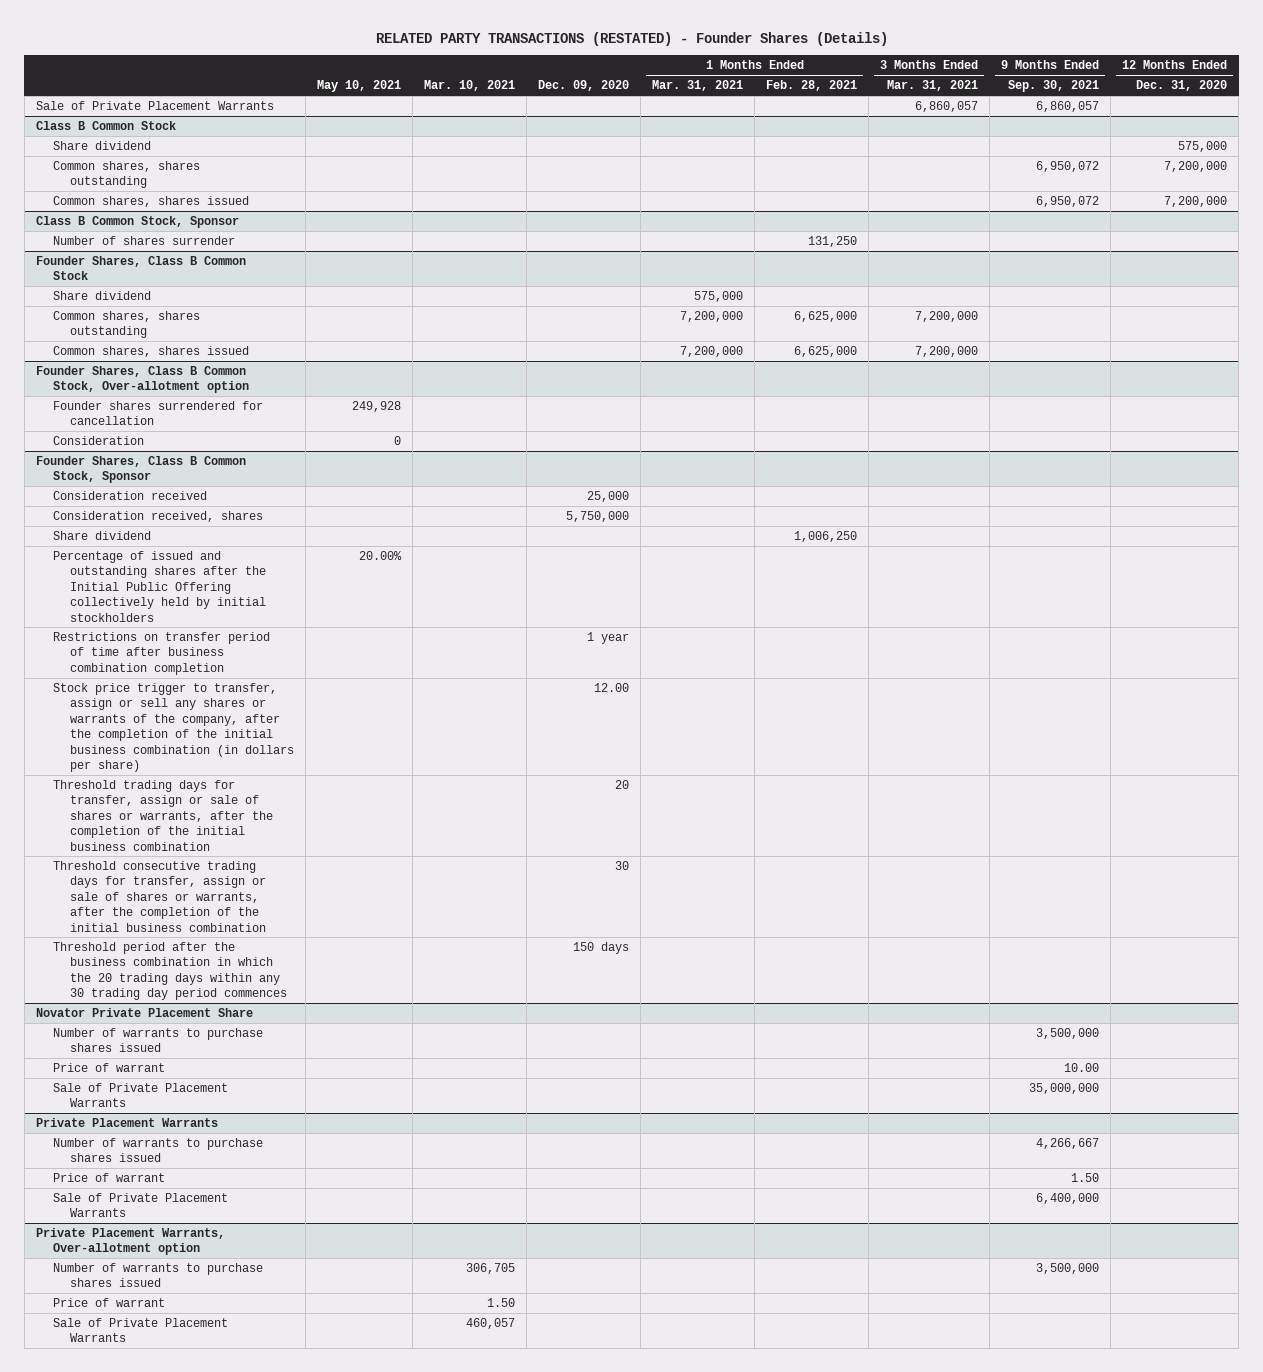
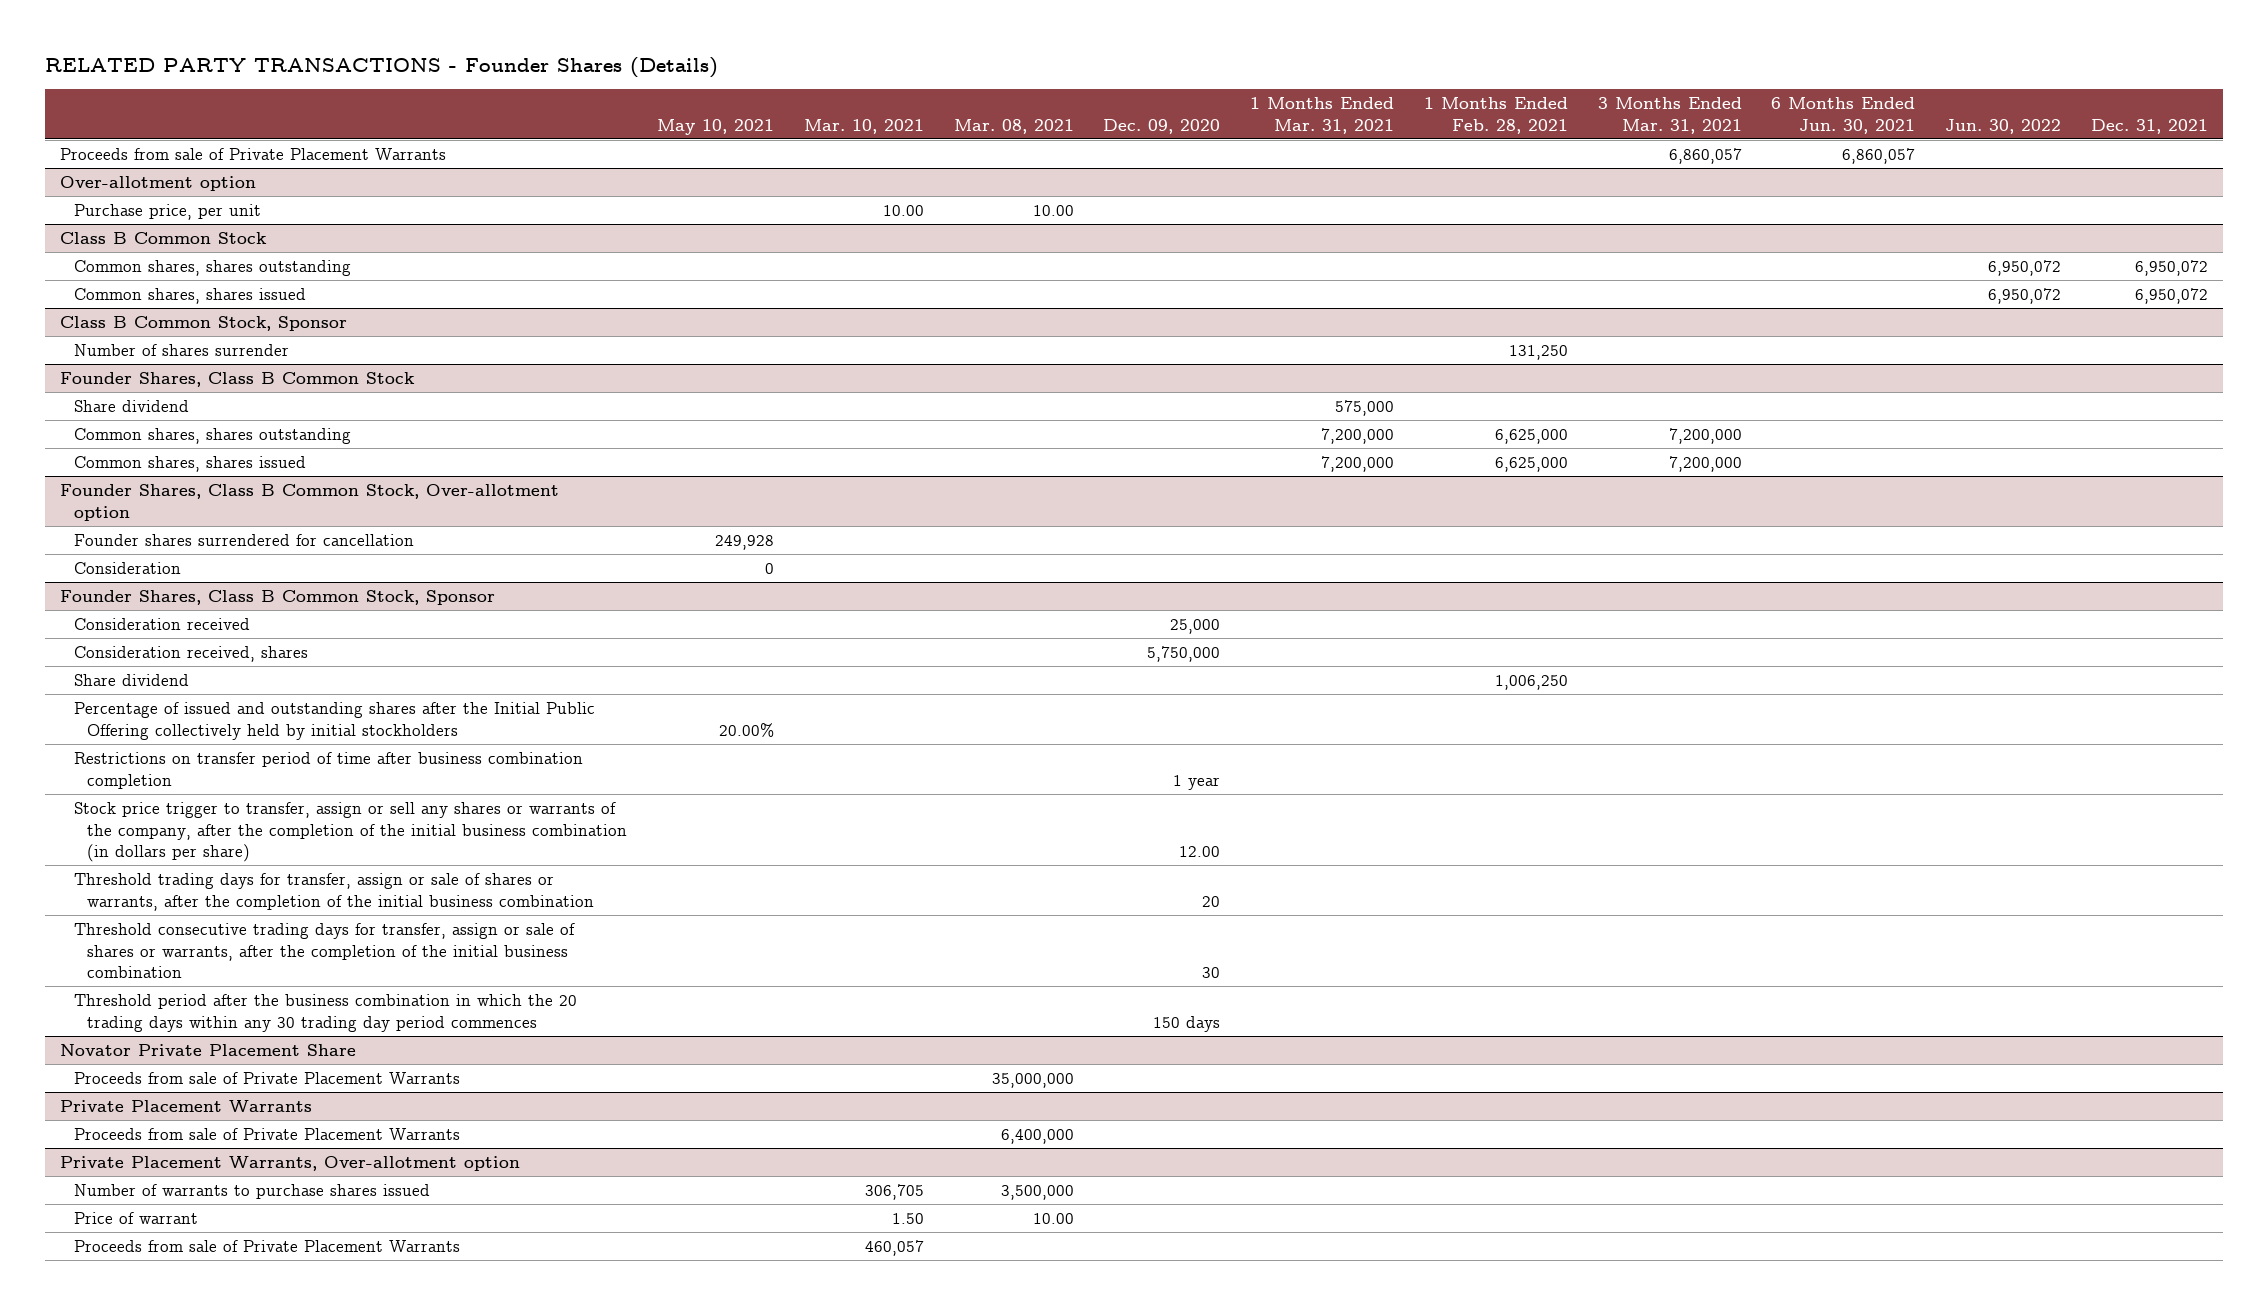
- RELATED PARTY TRANSACTIONS (RESTATED) - Founder Shares (Details)
+ RELATED PARTY TRANSACTIONS - Founder Shares (Details)
- | May 10, 2021 | Mar. 10, 2021 | Dec. 09, 2020 | 1 Months Ended Mar. 31, 2021 | 1 Months Ended Feb. 28, 2021 | 3 Months Ended Mar. 31, 2021 | 9 Months Ended Sep. 30, 2021 | 12 Months Ended Dec. 31, 2020
+ | May 10, 2021 | Mar. 10, 2021 | Mar. 08, 2021 | Dec. 09, 2020 | 1 Months Ended Mar. 31, 2021 | 1 Months Ended Feb. 28, 2021 | 3 Months Ended Mar. 31, 2021 | 6 Months Ended Jun. 30, 2021 | Jun. 30, 2022 | Dec. 31, 2021
- Sale of Private Placement Warrants | | | | | | 6,860,057 | 6,860,057 |
+ Proceeds from sale of Private Placement Warrants | | | | | | | 6,860,057 | 6,860,057 | |
+ Over-allotment option
+ Purchase price, per unit | | 10.00 | 10.00 | | | | | | |
@ Class B Common Stock
- Share dividend | | | | | | | | 575,000
@ Novator Private Placement Share
- Number of warrants to purchase shares issued | | | | | | | 3,500,000 |
- Price of warrant | | | | | | | 10.00 |
- Sale of Private Placement Warrants | | | | | | | 35,000,000 |
+ Proceeds from sale of Private Placement Warrants | | | 35,000,000 | | | | | | |
@ Private Placement Warrants
- Number of warrants to purchase shares issued | | | | | | | 4,266,667 |
- Price of warrant | | | | | | | 1.50 |
- Sale of Private Placement Warrants | | | | | | | 6,400,000 |
+ Proceeds from sale of Private Placement Warrants | | | 6,400,000 | | | | | | |
@ Private Placement Warrants, Over-allotment option
- Sale of Private Placement Warrants | | 460,057 | | | | | |
+ Proceeds from sale of Private Placement Warrants | | 460,057 | | | | | | | |

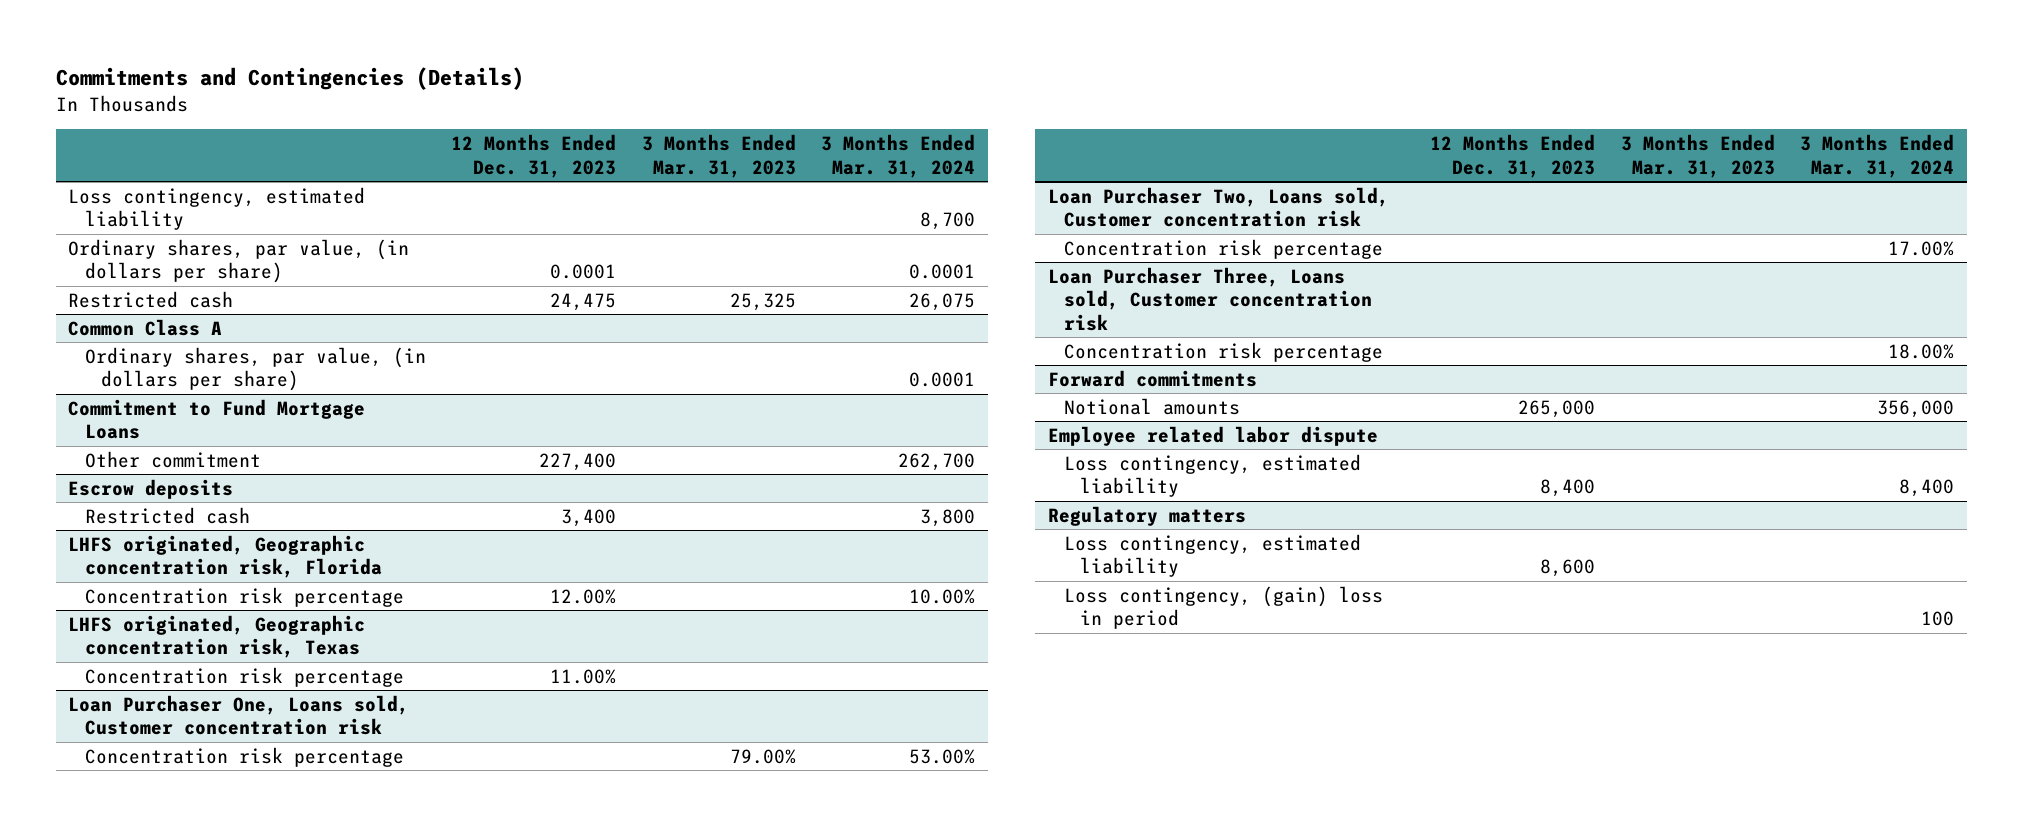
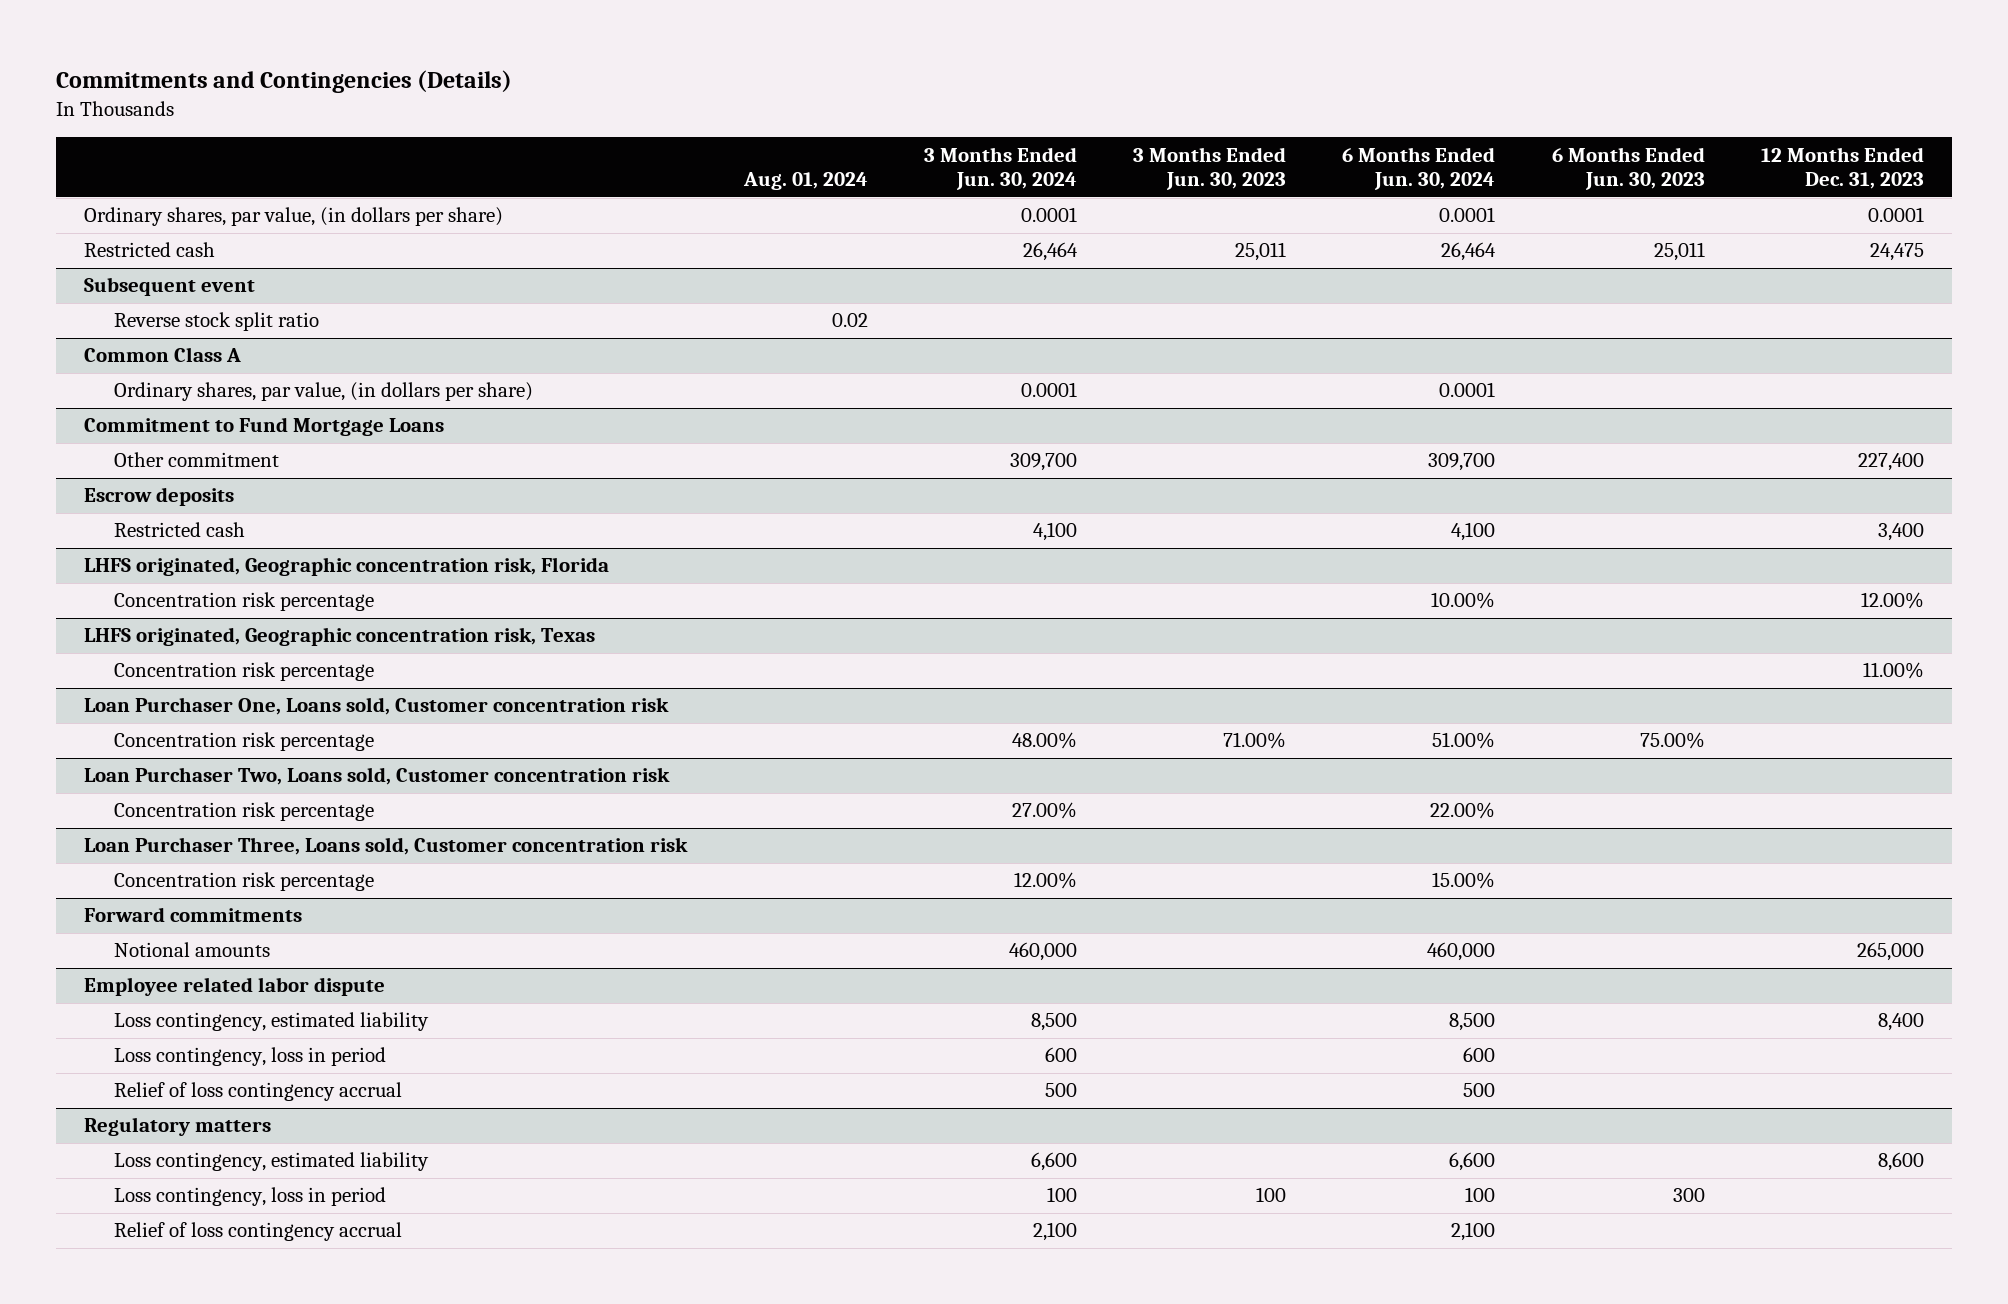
- | 12 Months Ended Dec. 31, 2023 | 3 Months Ended Mar. 31, 2023 | 3 Months Ended Mar. 31, 2024
+ | Aug. 01, 2024 | 3 Months Ended Jun. 30, 2024 | 3 Months Ended Jun. 30, 2023 | 6 Months Ended Jun. 30, 2024 | 6 Months Ended Jun. 30, 2023 | 12 Months Ended Dec. 31, 2023
- Loss contingency, estimated liability | | | 8,700
+ Subsequent event
+ Reverse stock split ratio | 0.02 | | | | |
@ Employee related labor dispute
+ Loss contingency, loss in period | | 600 | | 600 | |
+ Relief of loss contingency accrual | | 500 | | 500 | |
@ Regulatory matters
- Loss contingency, (gain) loss in period | | | 100
+ Loss contingency, loss in period | | 100 | 100 | 100 | 300 |
+ Relief of loss contingency accrual | | 2,100 | | 2,100 | |

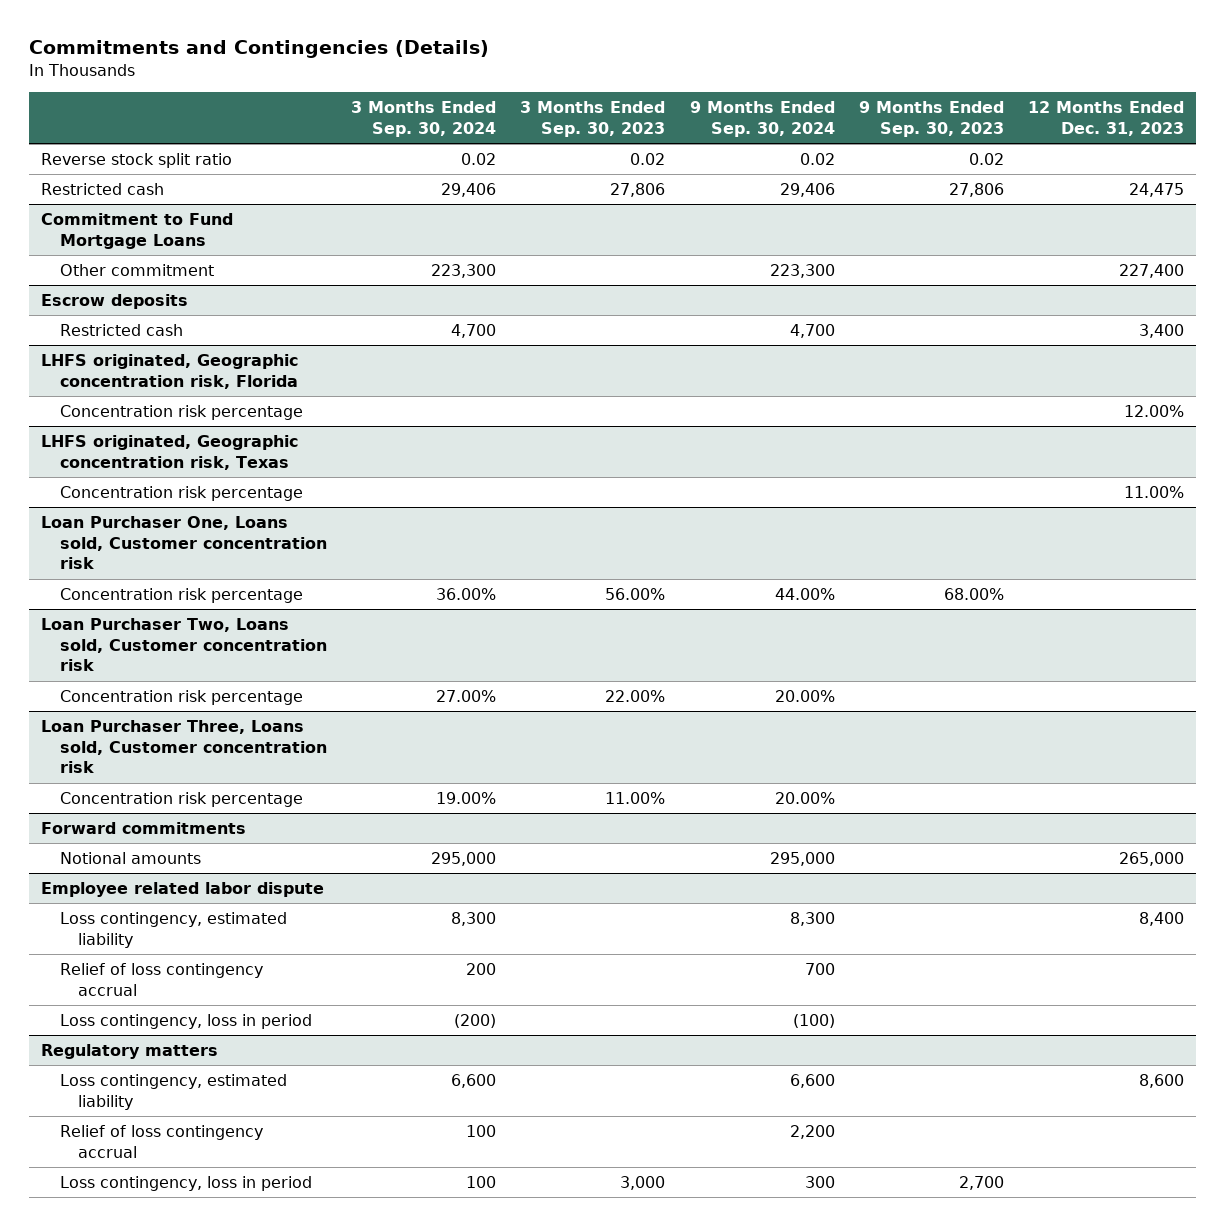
- | Aug. 01, 2024 | 3 Months Ended Jun. 30, 2024 | 3 Months Ended Jun. 30, 2023 | 6 Months Ended Jun. 30, 2024 | 6 Months Ended Jun. 30, 2023 | 12 Months Ended Dec. 31, 2023
+ | 3 Months Ended Sep. 30, 2024 | 3 Months Ended Sep. 30, 2023 | 9 Months Ended Sep. 30, 2024 | 9 Months Ended Sep. 30, 2023 | 12 Months Ended Dec. 31, 2023
- Ordinary shares, par value, (in dollars per share) | | 0.0001 | | 0.0001 | | 0.0001
+ Reverse stock split ratio | 0.02 | 0.02 | 0.02 | 0.02 |
- Subsequent event
- Reverse stock split ratio | 0.02 | | | | |
- Common Class A
- Ordinary shares, par value, (in dollars per share) | | 0.0001 | | 0.0001 | |
@ Employee related labor dispute
moved down: Loss contingency, loss in period | (200) | | (100) | |
@ Regulatory matters
moved down: Loss contingency, loss in period | 100 | 3,000 | 300 | 2,700 |

